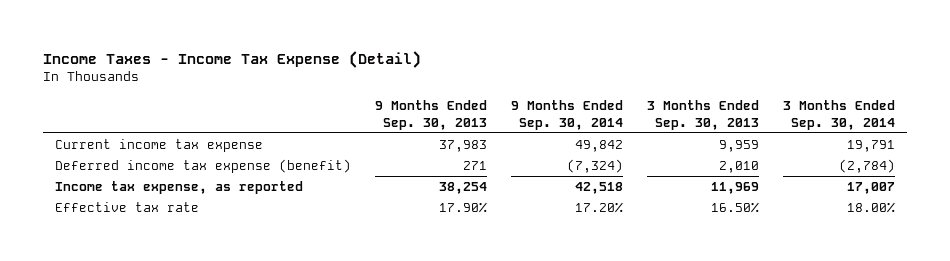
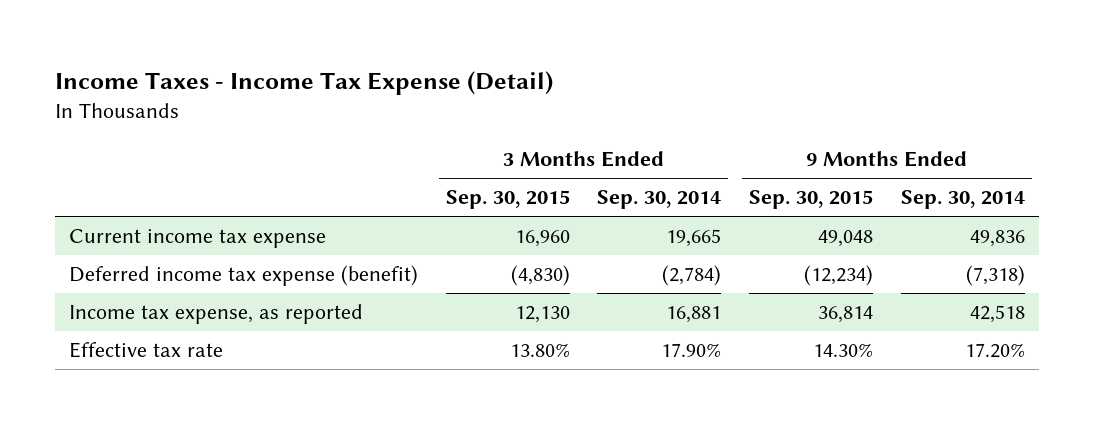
- | 9 Months Ended Sep. 30, 2013 | 9 Months Ended Sep. 30, 2014 | 3 Months Ended Sep. 30, 2013 | 3 Months Ended Sep. 30, 2014
+ | 3 Months Ended Sep. 30, 2015 | 3 Months Ended Sep. 30, 2014 | 9 Months Ended Sep. 30, 2015 | 9 Months Ended Sep. 30, 2014
- Current income tax expense | 37,983 | 49,842 | 9,959 | 19,791
- Deferred income tax expense (benefit) | 271 | (7,324) | 2,010 | (2,784)
- Income tax expense, as reported | 38,254 | 42,518 | 11,969 | 17,007
- Effective tax rate | 17.90% | 17.20% | 16.50% | 18.00%
+ Current income tax expense | 16,960 | 19,665 | 49,048 | 49,836
+ Deferred income tax expense (benefit) | (4,830) | (2,784) | (12,234) | (7,318)
+ Income tax expense, as reported | 12,130 | 16,881 | 36,814 | 42,518
+ Effective tax rate | 13.80% | 17.90% | 14.30% | 17.20%

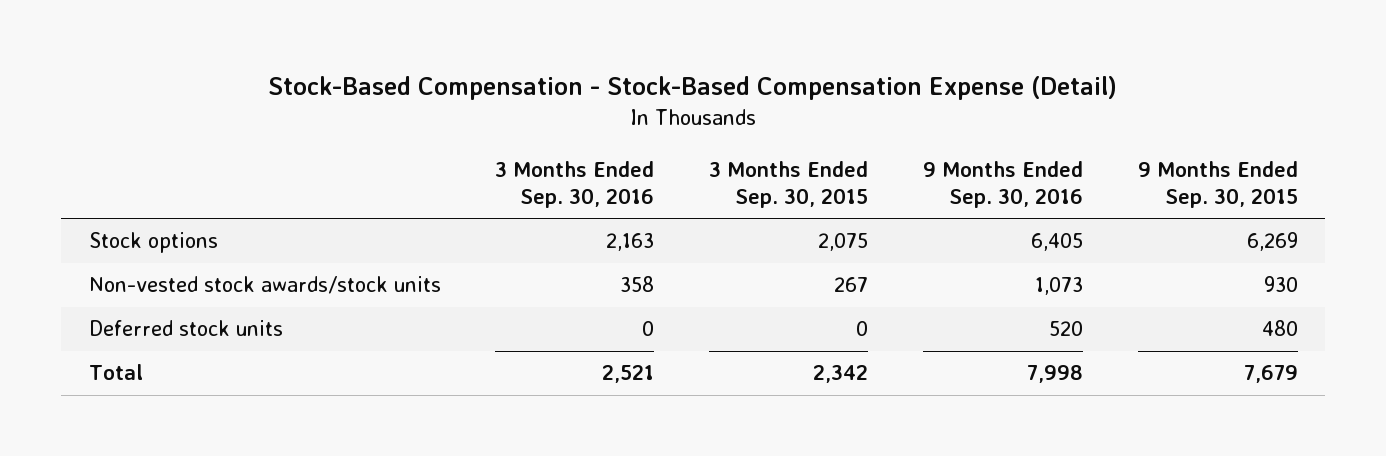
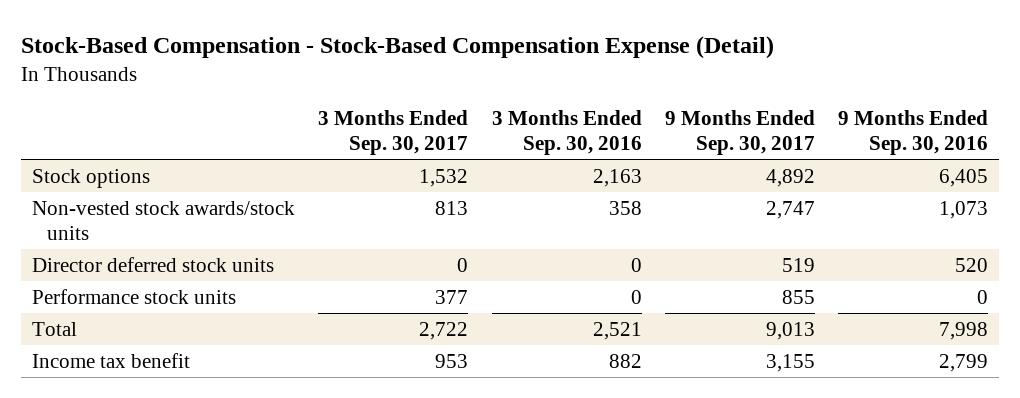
- | 3 Months Ended Sep. 30, 2016 | 3 Months Ended Sep. 30, 2015 | 9 Months Ended Sep. 30, 2016 | 9 Months Ended Sep. 30, 2015
+ | 3 Months Ended Sep. 30, 2017 | 3 Months Ended Sep. 30, 2016 | 9 Months Ended Sep. 30, 2017 | 9 Months Ended Sep. 30, 2016
- Deferred stock units | 0 | 0 | 520 | 480
+ Director deferred stock units | 0 | 0 | 519 | 520
+ Performance stock units | 377 | 0 | 855 | 0
+ Income tax benefit | 953 | 882 | 3,155 | 2,799

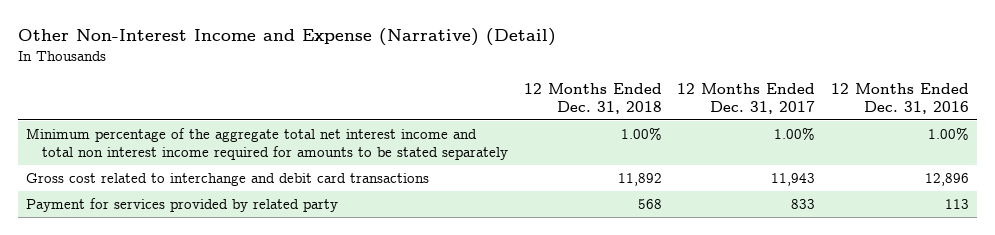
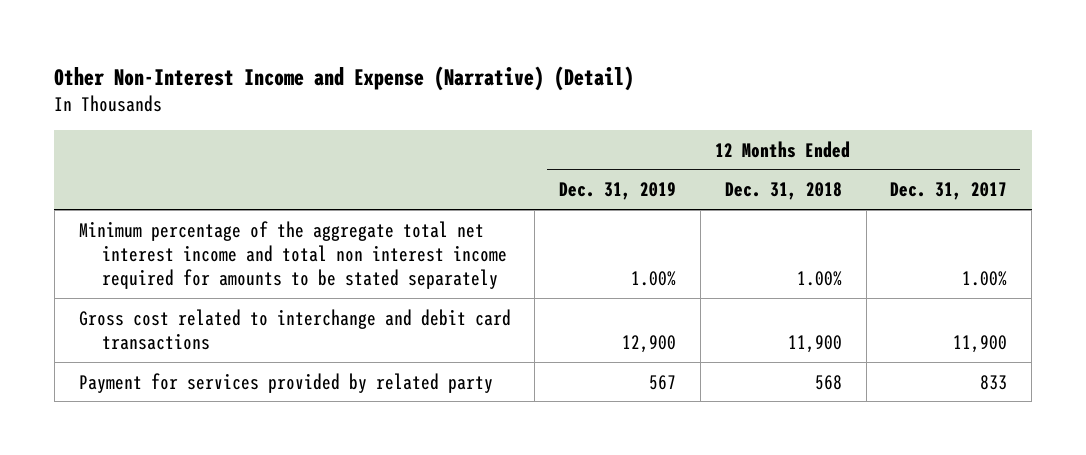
- | 12 Months Ended Dec. 31, 2018 | 12 Months Ended Dec. 31, 2017 | 12 Months Ended Dec. 31, 2016
+ | 12 Months Ended Dec. 31, 2019 | 12 Months Ended Dec. 31, 2018 | 12 Months Ended Dec. 31, 2017
- Gross cost related to interchange and debit card transactions | 11,892 | 11,943 | 12,896
+ Gross cost related to interchange and debit card transactions | 12,900 | 11,900 | 11,900

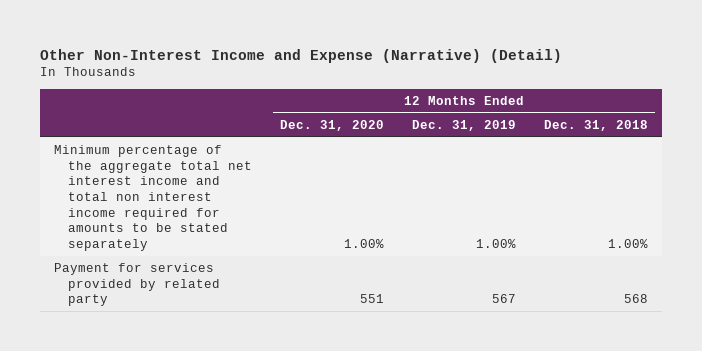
- | 12 Months Ended Dec. 31, 2019 | 12 Months Ended Dec. 31, 2018 | 12 Months Ended Dec. 31, 2017
+ | 12 Months Ended Dec. 31, 2020 | 12 Months Ended Dec. 31, 2019 | 12 Months Ended Dec. 31, 2018
- Gross cost related to interchange and debit card transactions | 12,900 | 11,900 | 11,900

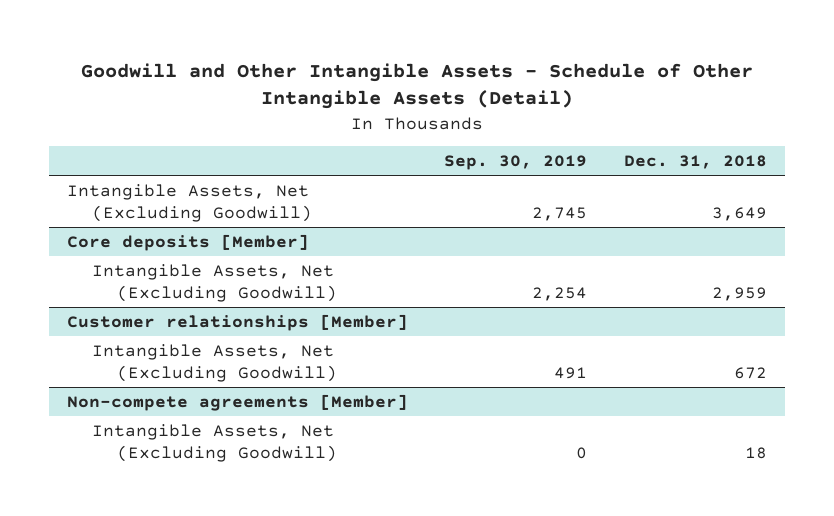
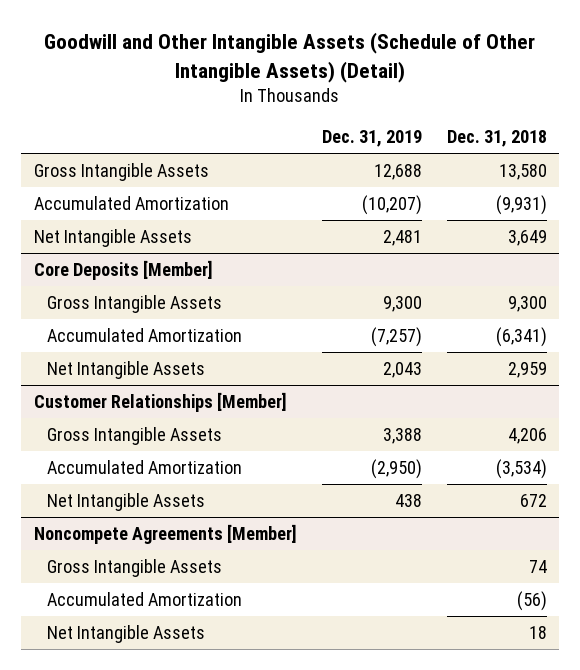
- Goodwill and Other Intangible Assets - Schedule of Other Intangible Assets (Detail)
+ Goodwill and Other Intangible Assets (Schedule of Other Intangible Assets) (Detail)
- | Sep. 30, 2019 | Dec. 31, 2018
+ | Dec. 31, 2019 | Dec. 31, 2018
- Intangible Assets, Net (Excluding Goodwill) | 2,745 | 3,649
- Core deposits [Member]
- Intangible Assets, Net (Excluding Goodwill) | 2,254 | 2,959
- Customer relationships [Member]
- Intangible Assets, Net (Excluding Goodwill) | 491 | 672
- Non-compete agreements [Member]
- Intangible Assets, Net (Excluding Goodwill) | 0 | 18
+ Gross Intangible Assets | 12,688 | 13,580
+ Accumulated Amortization | (10,207) | (9,931)
+ Net Intangible Assets | 2,481 | 3,649
+ Core Deposits [Member]
+ Gross Intangible Assets | 9,300 | 9,300
+ Accumulated Amortization | (7,257) | (6,341)
+ Net Intangible Assets | 2,043 | 2,959
+ Customer Relationships [Member]
+ Gross Intangible Assets | 3,388 | 4,206
+ Accumulated Amortization | (2,950) | (3,534)
+ Net Intangible Assets | 438 | 672
+ Noncompete Agreements [Member]
+ Gross Intangible Assets | | 74
+ Accumulated Amortization | | (56)
+ Net Intangible Assets | | 18

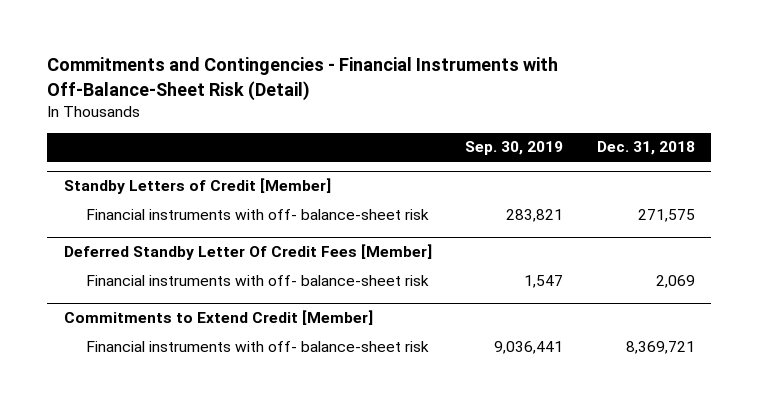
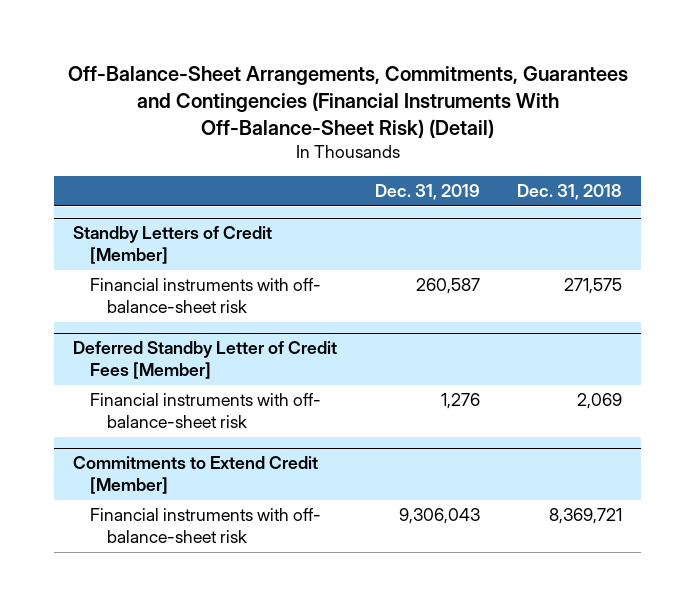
- Commitments and Contingencies - Financial Instruments with Off-Balance-Sheet Risk (Detail)
+ Off-Balance-Sheet Arrangements, Commitments, Guarantees and Contingencies (Financial Instruments With Off-Balance-Sheet Risk) (Detail)
- | Sep. 30, 2019 | Dec. 31, 2018
+ | Dec. 31, 2019 | Dec. 31, 2018
- Deferred Standby Letter Of Credit Fees [Member]
+ Deferred Standby Letter of Credit Fees [Member]

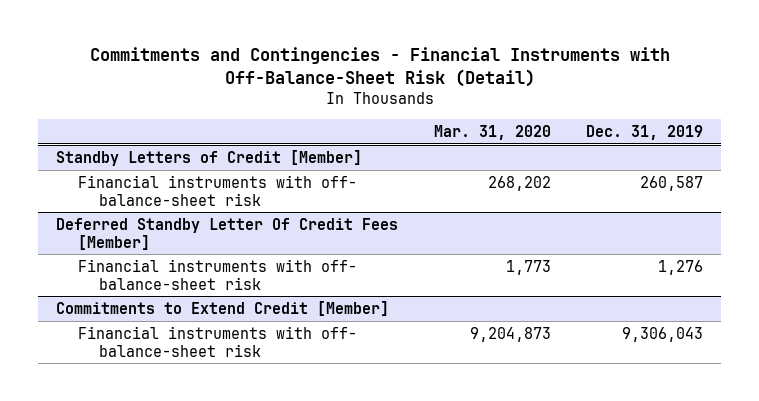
- Off-Balance-Sheet Arrangements, Commitments, Guarantees and Contingencies (Financial Instruments With Off-Balance-Sheet Risk) (Detail)
+ Commitments and Contingencies - Financial Instruments with Off-Balance-Sheet Risk (Detail)
- | Dec. 31, 2019 | Dec. 31, 2018
+ | Mar. 31, 2020 | Dec. 31, 2019
- Deferred Standby Letter of Credit Fees [Member]
+ Deferred Standby Letter Of Credit Fees [Member]

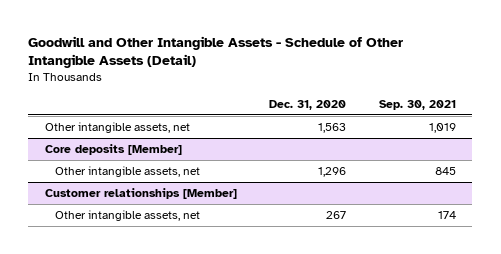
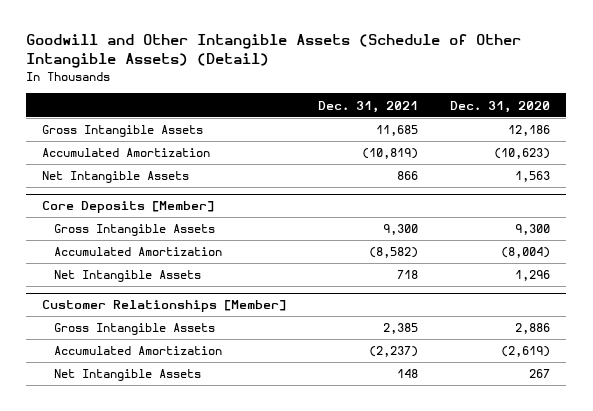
- Goodwill and Other Intangible Assets - Schedule of Other Intangible Assets (Detail)
+ Goodwill and Other Intangible Assets (Schedule of Other Intangible Assets) (Detail)
- | Dec. 31, 2020 | Sep. 30, 2021
+ | Dec. 31, 2021 | Dec. 31, 2020
- Other intangible assets, net | 1,563 | 1,019
- Core deposits [Member]
- Other intangible assets, net | 1,296 | 845
- Customer relationships [Member]
- Other intangible assets, net | 267 | 174
+ Gross Intangible Assets | 11,685 | 12,186
+ Accumulated Amortization | (10,819) | (10,623)
+ Net Intangible Assets | 866 | 1,563
+ Core Deposits [Member]
+ Gross Intangible Assets | 9,300 | 9,300
+ Accumulated Amortization | (8,582) | (8,004)
+ Net Intangible Assets | 718 | 1,296
+ Customer Relationships [Member]
+ Gross Intangible Assets | 2,385 | 2,886
+ Accumulated Amortization | (2,237) | (2,619)
+ Net Intangible Assets | 148 | 267

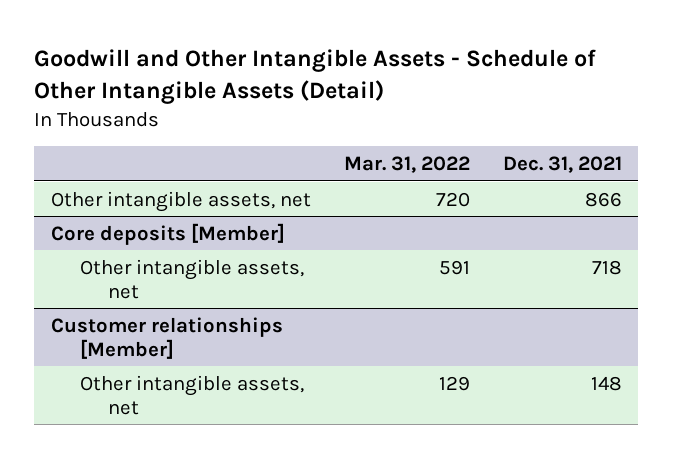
- Goodwill and Other Intangible Assets (Schedule of Other Intangible Assets) (Detail)
+ Goodwill and Other Intangible Assets - Schedule of Other Intangible Assets (Detail)
- | Dec. 31, 2021 | Dec. 31, 2020
+ | Mar. 31, 2022 | Dec. 31, 2021
- Gross Intangible Assets | 11,685 | 12,186
- Accumulated Amortization | (10,819) | (10,623)
- Net Intangible Assets | 866 | 1,563
- Core Deposits [Member]
- Gross Intangible Assets | 9,300 | 9,300
- Accumulated Amortization | (8,582) | (8,004)
- Net Intangible Assets | 718 | 1,296
- Customer Relationships [Member]
- Gross Intangible Assets | 2,385 | 2,886
- Accumulated Amortization | (2,237) | (2,619)
- Net Intangible Assets | 148 | 267
+ Other intangible assets, net | 720 | 866
+ Core deposits [Member]
+ Other intangible assets, net | 591 | 718
+ Customer relationships [Member]
+ Other intangible assets, net | 129 | 148

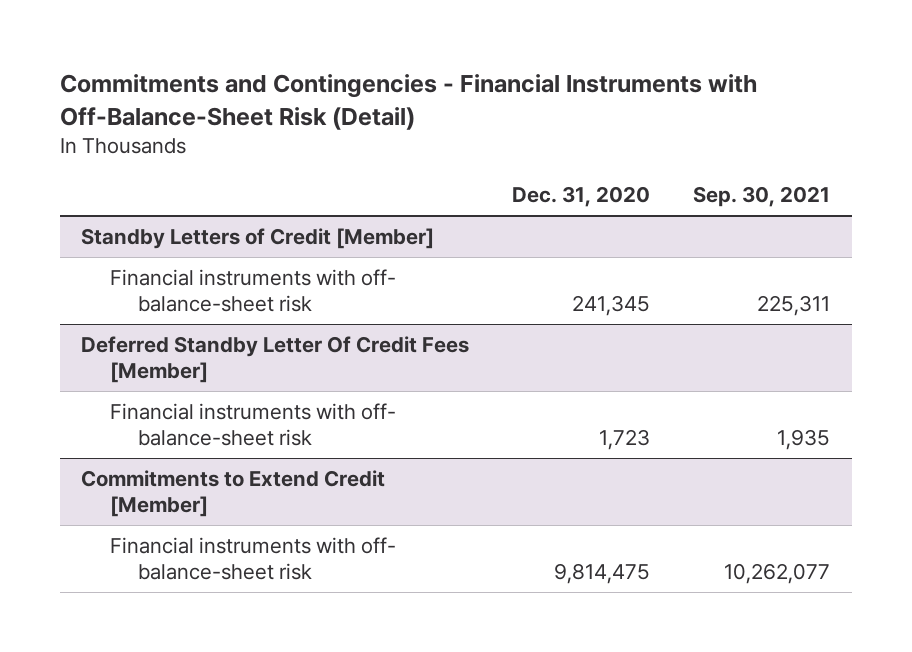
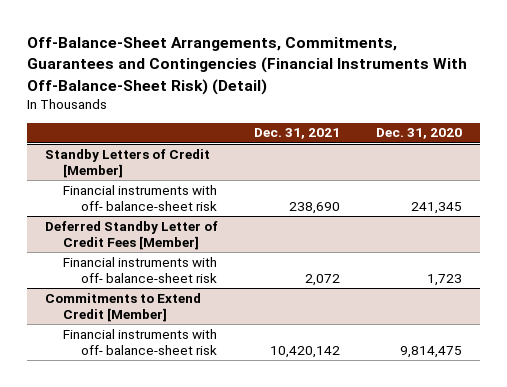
- Commitments and Contingencies - Financial Instruments with Off-Balance-Sheet Risk (Detail)
+ Off-Balance-Sheet Arrangements, Commitments, Guarantees and Contingencies (Financial Instruments With Off-Balance-Sheet Risk) (Detail)
- | Dec. 31, 2020 | Sep. 30, 2021
+ | Dec. 31, 2021 | Dec. 31, 2020
- Deferred Standby Letter Of Credit Fees [Member]
+ Deferred Standby Letter of Credit Fees [Member]

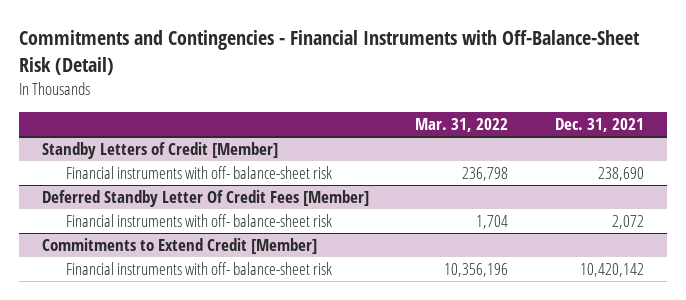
- Off-Balance-Sheet Arrangements, Commitments, Guarantees and Contingencies (Financial Instruments With Off-Balance-Sheet Risk) (Detail)
+ Commitments and Contingencies - Financial Instruments with Off-Balance-Sheet Risk (Detail)
- | Dec. 31, 2021 | Dec. 31, 2020
+ | Mar. 31, 2022 | Dec. 31, 2021
- Deferred Standby Letter of Credit Fees [Member]
+ Deferred Standby Letter Of Credit Fees [Member]

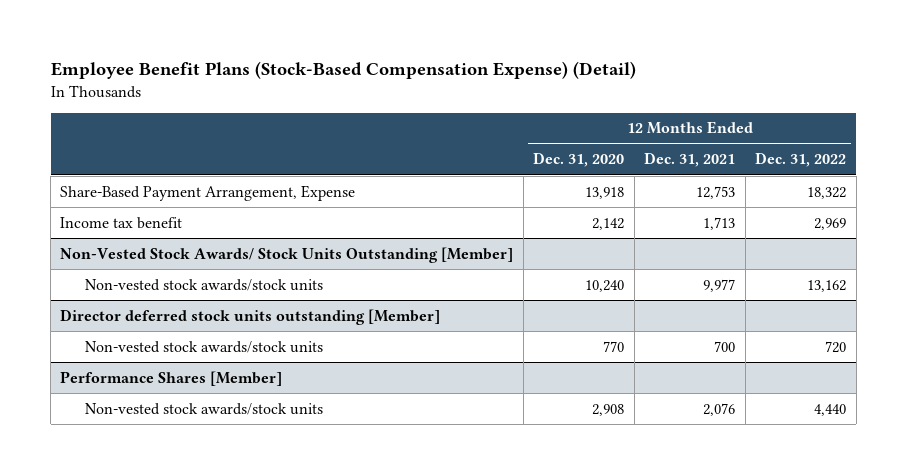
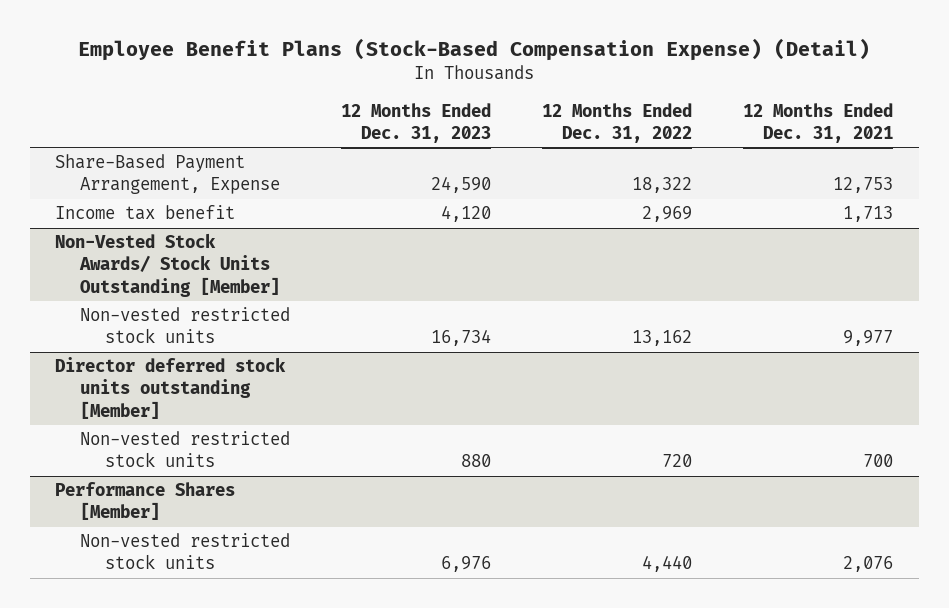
- | 12 Months Ended Dec. 31, 2020 | 12 Months Ended Dec. 31, 2021 | 12 Months Ended Dec. 31, 2022
+ | 12 Months Ended Dec. 31, 2023 | 12 Months Ended Dec. 31, 2022 | 12 Months Ended Dec. 31, 2021
@ Non-Vested Stock Awards/ Stock Units Outstanding [Member]
- Non-vested stock awards/stock units | 10,240 | 9,977 | 13,162
+ Non-vested restricted stock units | 16,734 | 13,162 | 9,977
@ Director deferred stock units outstanding [Member]
- Non-vested stock awards/stock units | 770 | 700 | 720
+ Non-vested restricted stock units | 880 | 720 | 700
@ Performance Shares [Member]
- Non-vested stock awards/stock units | 2,908 | 2,076 | 4,440
+ Non-vested restricted stock units | 6,976 | 4,440 | 2,076

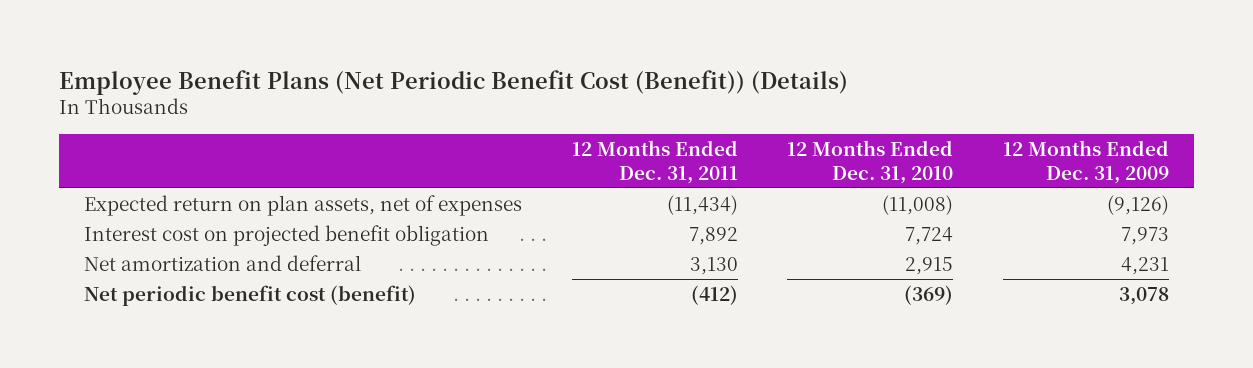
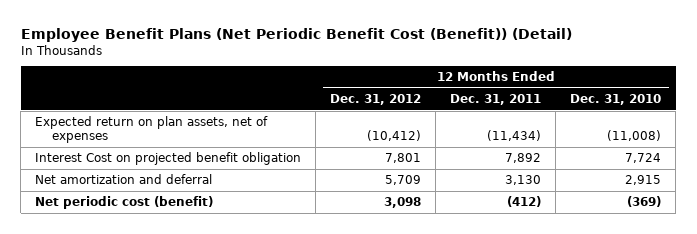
- Employee Benefit Plans (Net Periodic Benefit Cost (Benefit)) (Details)
+ Employee Benefit Plans (Net Periodic Benefit Cost (Benefit)) (Detail)
- | 12 Months Ended Dec. 31, 2011 | 12 Months Ended Dec. 31, 2010 | 12 Months Ended Dec. 31, 2009
+ | 12 Months Ended Dec. 31, 2012 | 12 Months Ended Dec. 31, 2011 | 12 Months Ended Dec. 31, 2010
- Interest cost on projected benefit obligation | 7,892 | 7,724 | 7,973
+ Interest Cost on projected benefit obligation | 7,801 | 7,892 | 7,724
- Net periodic benefit cost (benefit) | (412) | (369) | 3,078
+ Net periodic cost (benefit) | 3,098 | (412) | (369)

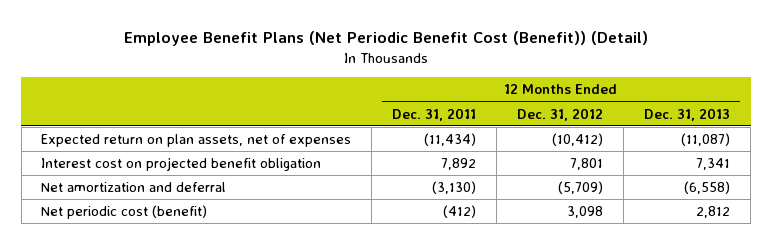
- | 12 Months Ended Dec. 31, 2012 | 12 Months Ended Dec. 31, 2011 | 12 Months Ended Dec. 31, 2010
+ | 12 Months Ended Dec. 31, 2011 | 12 Months Ended Dec. 31, 2012 | 12 Months Ended Dec. 31, 2013
- Interest Cost on projected benefit obligation | 7,801 | 7,892 | 7,724
- Net amortization and deferral | 5,709 | 3,130 | 2,915
+ Interest cost on projected benefit obligation | 7,892 | 7,801 | 7,341
+ Net amortization and deferral | (3,130) | (5,709) | (6,558)

